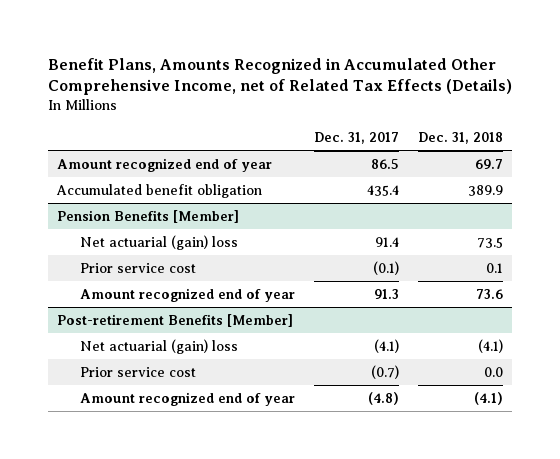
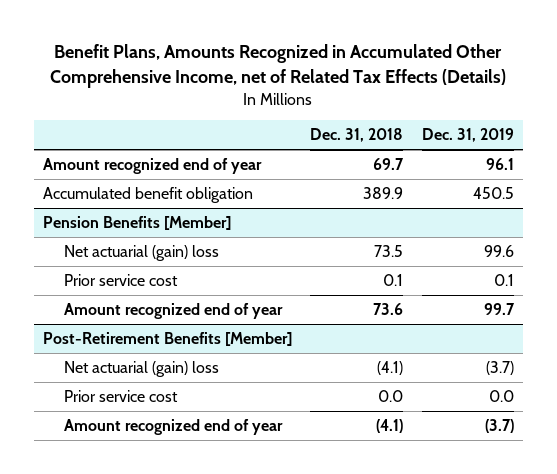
- | Dec. 31, 2017 | Dec. 31, 2018
+ | Dec. 31, 2018 | Dec. 31, 2019
- Post-retirement Benefits [Member]
+ Post-Retirement Benefits [Member]

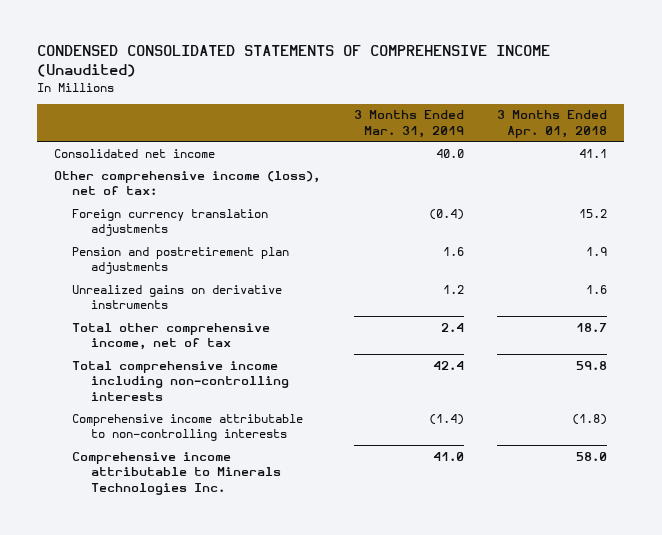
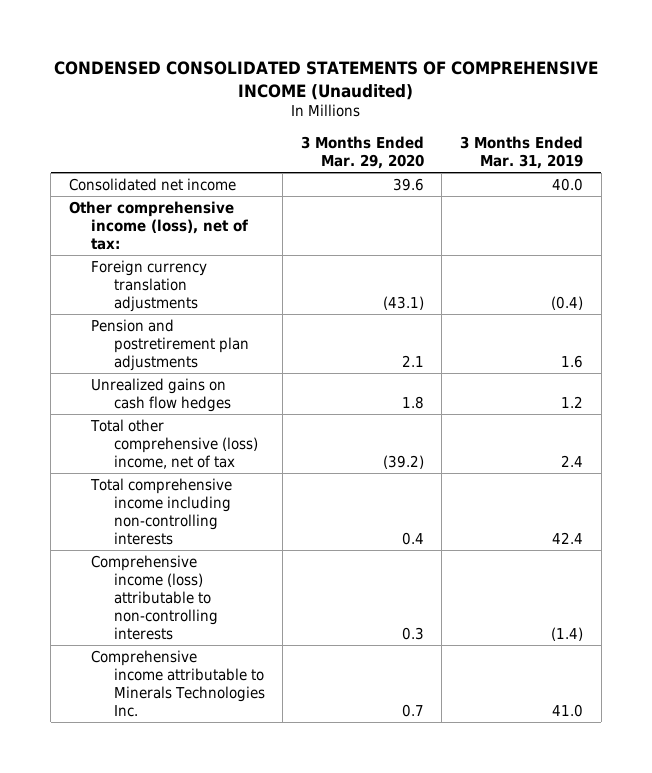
- | 3 Months Ended Mar. 31, 2019 | 3 Months Ended Apr. 01, 2018
+ | 3 Months Ended Mar. 29, 2020 | 3 Months Ended Mar. 31, 2019
- Unrealized gains on derivative instruments | 1.2 | 1.6
- Total other comprehensive income, net of tax | 2.4 | 18.7
+ Unrealized gains on cash flow hedges | 1.8 | 1.2
+ Total other comprehensive (loss) income, net of tax | (39.2) | 2.4
- Comprehensive income attributable to non-controlling interests | (1.4) | (1.8)
+ Comprehensive income (loss) attributable to non-controlling interests | 0.3 | (1.4)

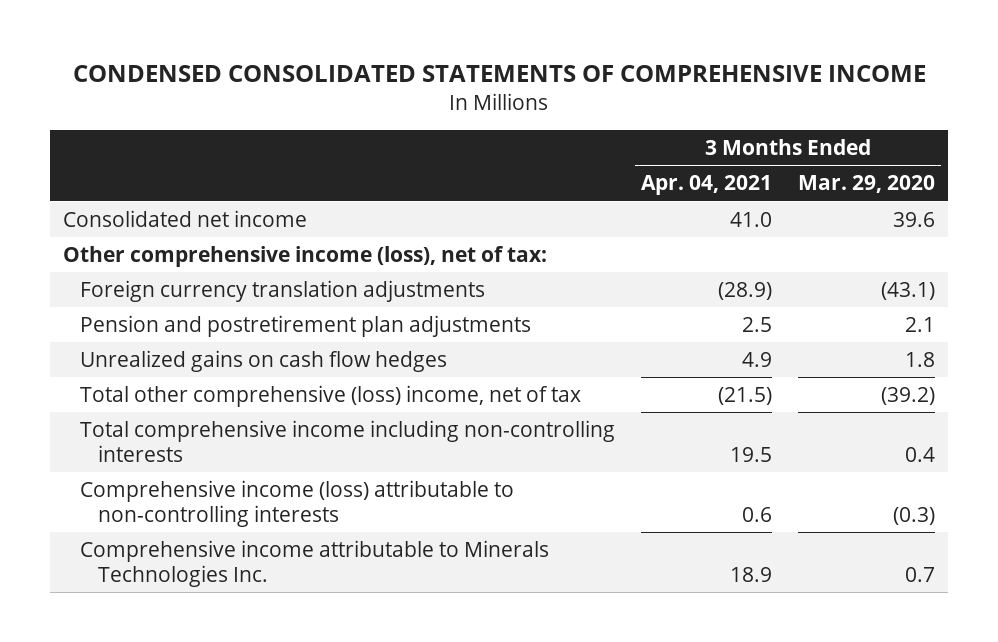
- CONDENSED CONSOLIDATED STATEMENTS OF COMPREHENSIVE INCOME (Unaudited)
+ CONDENSED CONSOLIDATED STATEMENTS OF COMPREHENSIVE INCOME
- | 3 Months Ended Mar. 29, 2020 | 3 Months Ended Mar. 31, 2019
+ | 3 Months Ended Apr. 04, 2021 | 3 Months Ended Mar. 29, 2020
- Comprehensive income (loss) attributable to non-controlling interests | 0.3 | (1.4)
+ Comprehensive income (loss) attributable to non-controlling interests | 0.6 | (0.3)

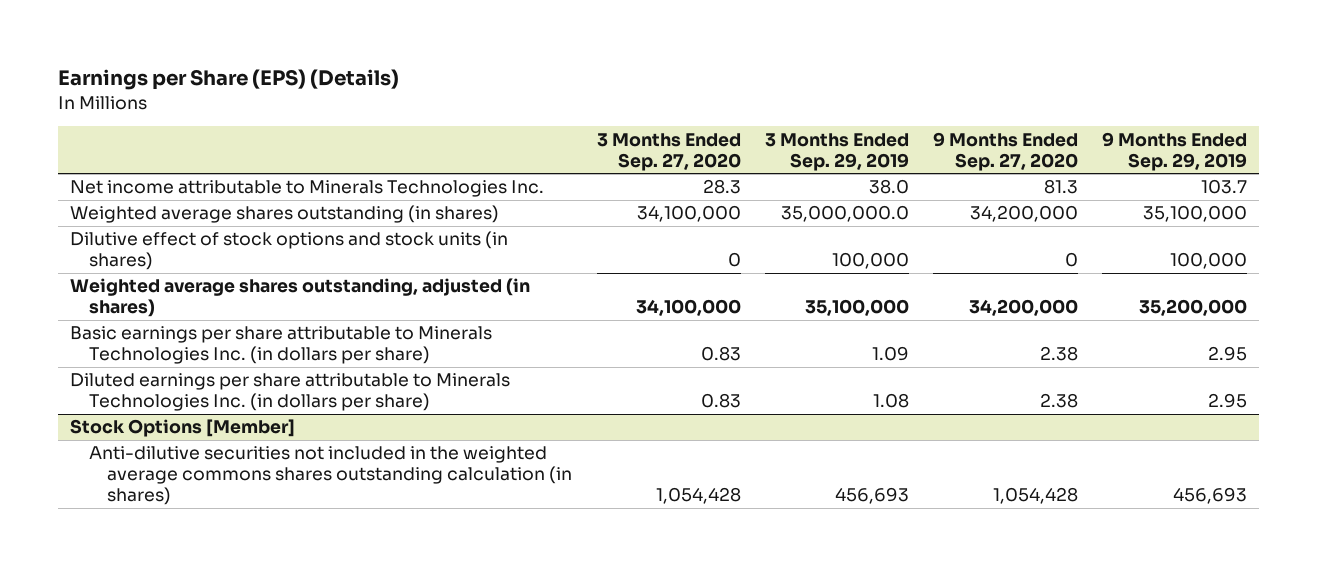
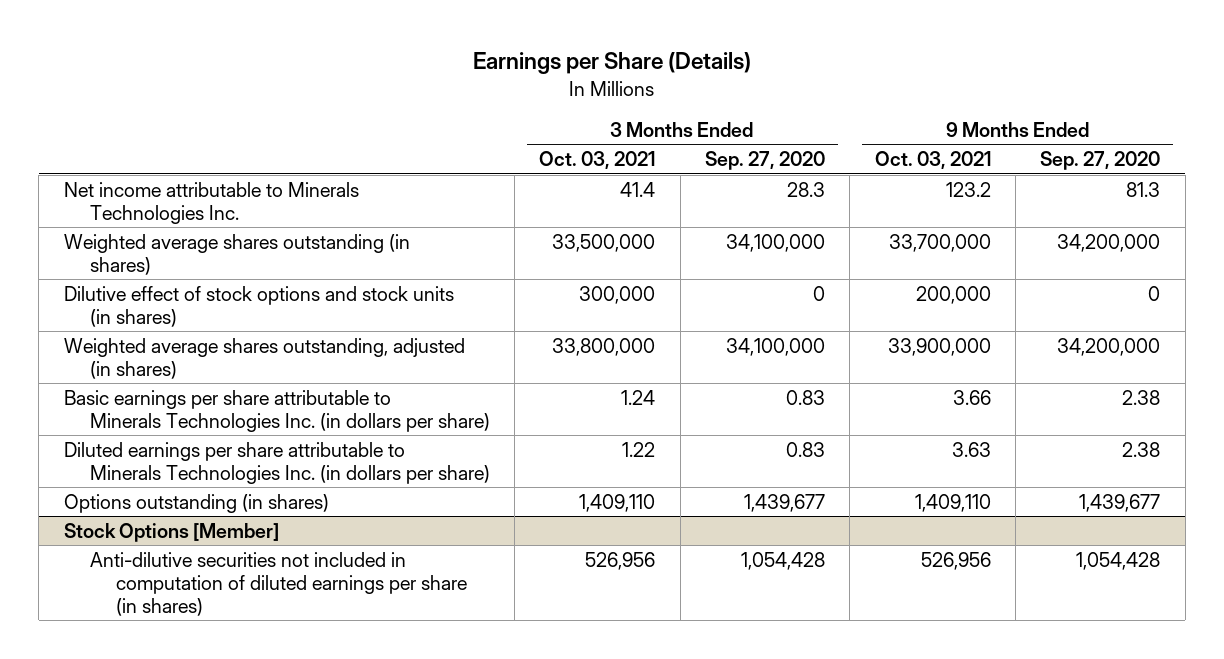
- Earnings per Share (EPS) (Details)
+ Earnings per Share (Details)
- | 3 Months Ended Sep. 27, 2020 | 3 Months Ended Sep. 29, 2019 | 9 Months Ended Sep. 27, 2020 | 9 Months Ended Sep. 29, 2019
+ | 3 Months Ended Oct. 03, 2021 | 3 Months Ended Sep. 27, 2020 | 9 Months Ended Oct. 03, 2021 | 9 Months Ended Sep. 27, 2020
+ Options outstanding (in shares) | 1,409,110 | 1,439,677 | 1,409,110 | 1,439,677
@ Stock Options [Member]
- Anti-dilutive securities not included in the weighted average commons shares outstanding calculation (in shares) | 1,054,428 | 456,693 | 1,054,428 | 456,693
+ Anti-dilutive securities not included in computation of diluted earnings per share (in shares) | 526,956 | 1,054,428 | 526,956 | 1,054,428

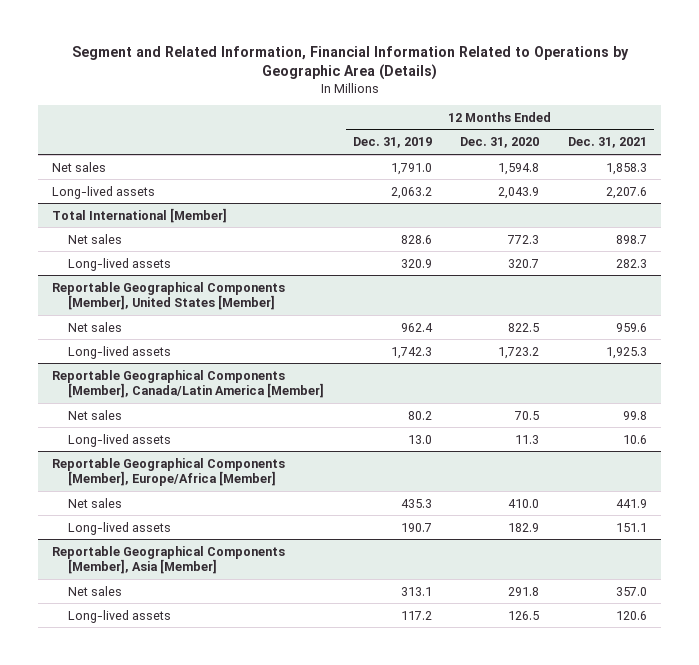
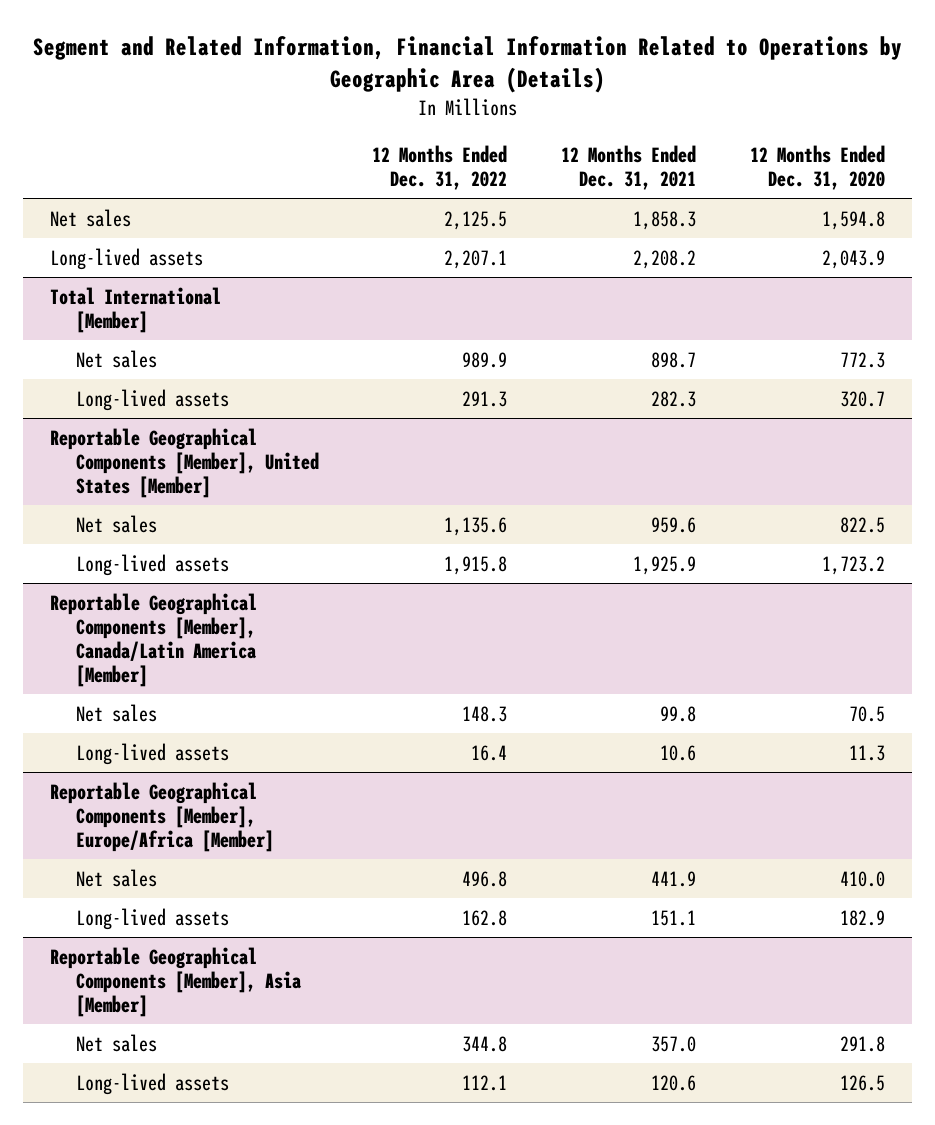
- | 12 Months Ended Dec. 31, 2019 | 12 Months Ended Dec. 31, 2020 | 12 Months Ended Dec. 31, 2021
+ | 12 Months Ended Dec. 31, 2022 | 12 Months Ended Dec. 31, 2021 | 12 Months Ended Dec. 31, 2020
- Long-lived assets | 2,063.2 | 2,043.9 | 2,207.6
+ Long-lived assets | 2,207.1 | 2,208.2 | 2,043.9
@ Reportable Geographical Components [Member], United States [Member]
- Long-lived assets | 1,742.3 | 1,723.2 | 1,925.3
+ Long-lived assets | 1,915.8 | 1,925.9 | 1,723.2

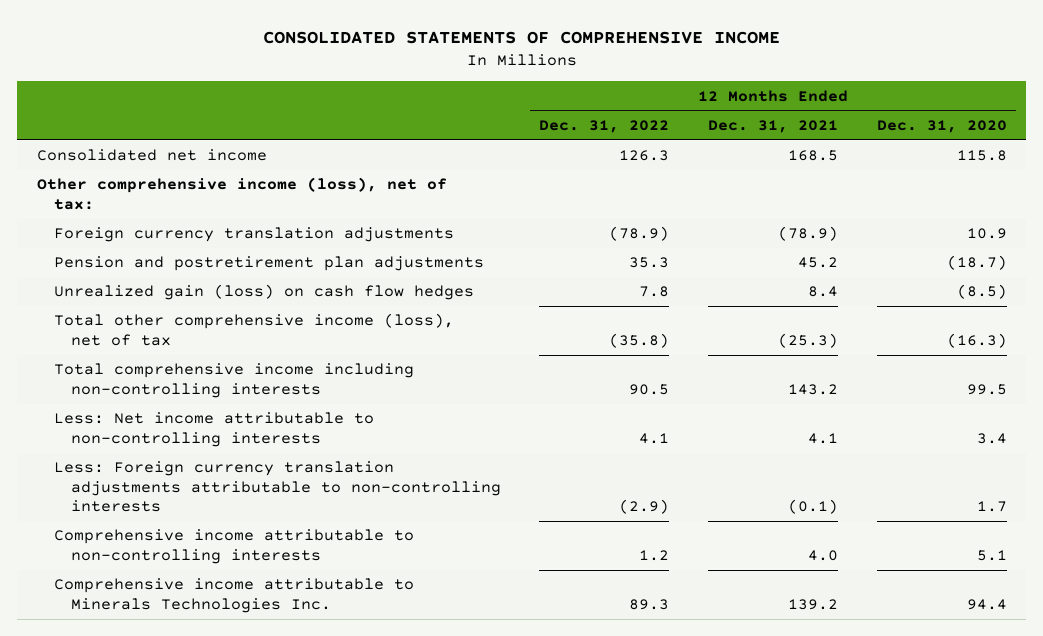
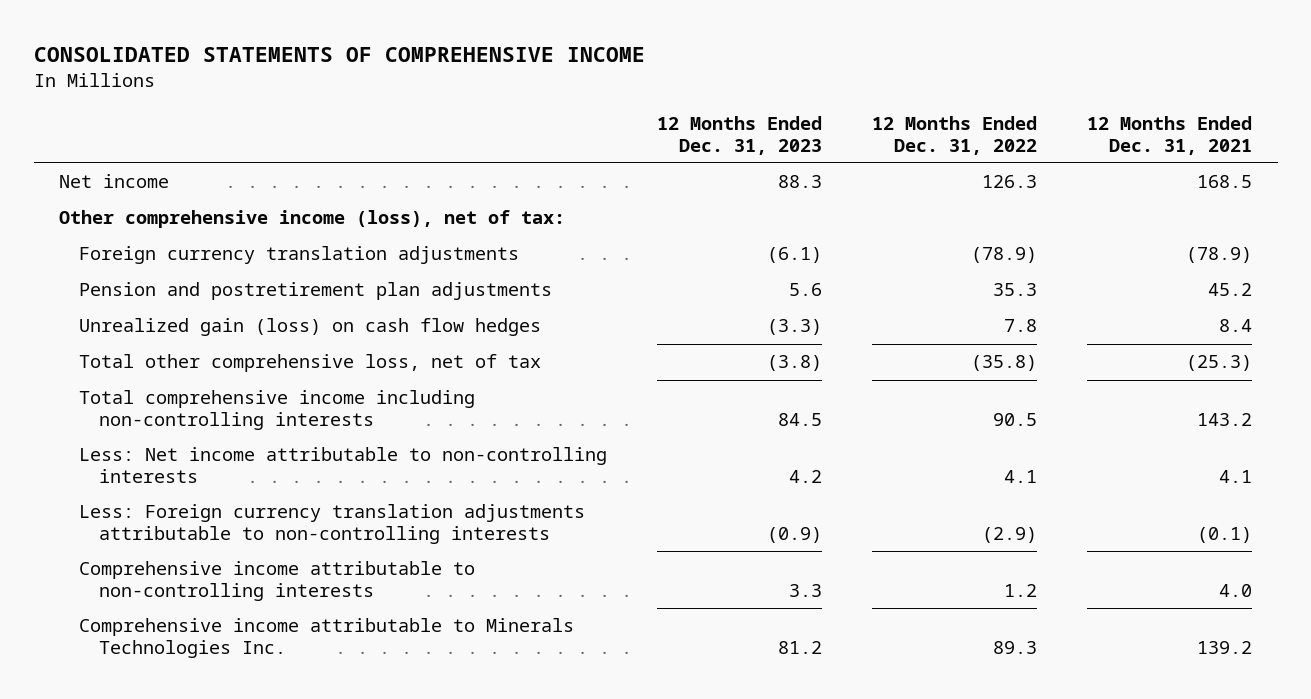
- | 12 Months Ended Dec. 31, 2022 | 12 Months Ended Dec. 31, 2021 | 12 Months Ended Dec. 31, 2020
+ | 12 Months Ended Dec. 31, 2023 | 12 Months Ended Dec. 31, 2022 | 12 Months Ended Dec. 31, 2021
- Consolidated net income | 126.3 | 168.5 | 115.8
+ Net income | 88.3 | 126.3 | 168.5
- Total other comprehensive income (loss), net of tax | (35.8) | (25.3) | (16.3)
+ Total other comprehensive loss, net of tax | (3.8) | (35.8) | (25.3)

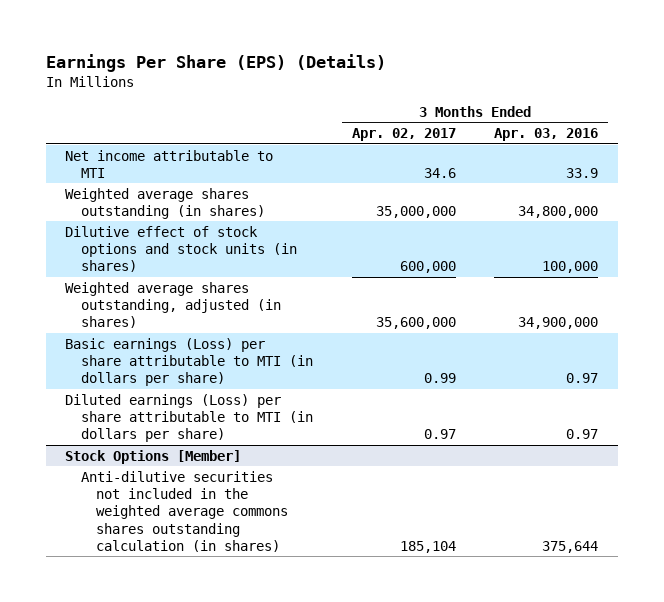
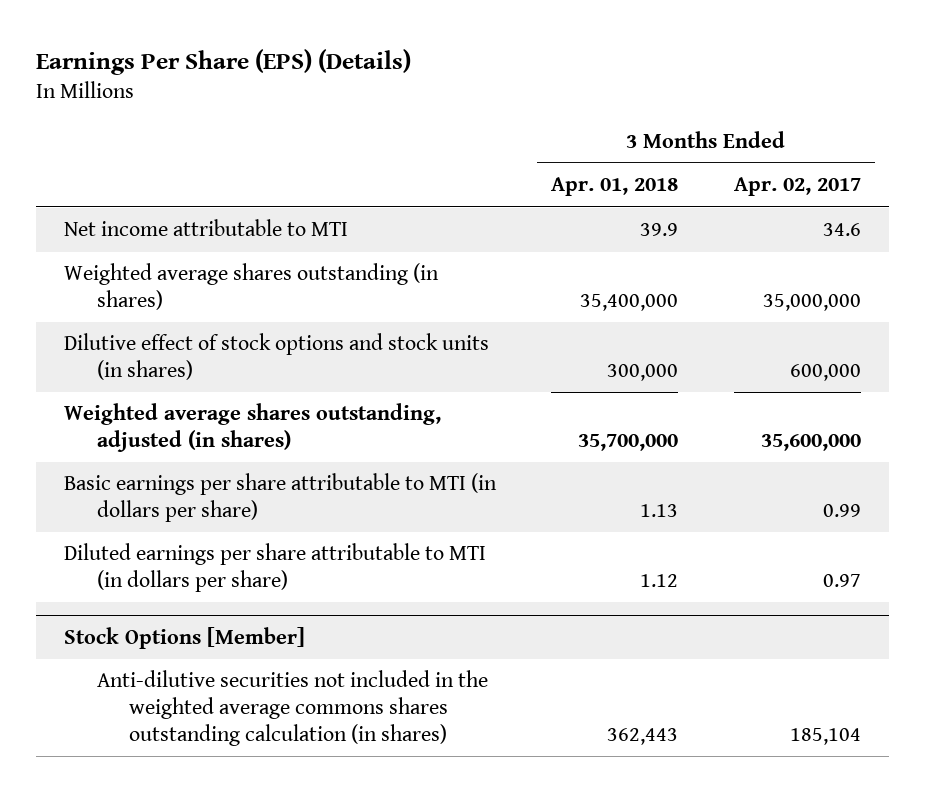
- | 3 Months Ended Apr. 02, 2017 | 3 Months Ended Apr. 03, 2016
+ | 3 Months Ended Apr. 01, 2018 | 3 Months Ended Apr. 02, 2017
- Basic earnings (Loss) per share attributable to MTI (in dollars per share) | 0.99 | 0.97
- Diluted earnings (Loss) per share attributable to MTI (in dollars per share) | 0.97 | 0.97
+ Basic earnings per share attributable to MTI (in dollars per share) | 1.13 | 0.99
+ Diluted earnings per share attributable to MTI (in dollars per share) | 1.12 | 0.97

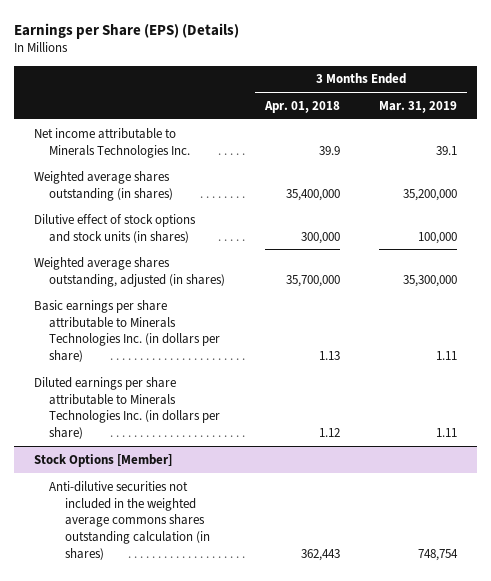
- Earnings Per Share (EPS) (Details)
+ Earnings per Share (EPS) (Details)
- | 3 Months Ended Apr. 01, 2018 | 3 Months Ended Apr. 02, 2017
+ | 3 Months Ended Apr. 01, 2018 | 3 Months Ended Mar. 31, 2019
- Net income attributable to MTI | 39.9 | 34.6
+ Net income attributable to Minerals Technologies Inc. | 39.9 | 39.1
- Basic earnings per share attributable to MTI (in dollars per share) | 1.13 | 0.99
- Diluted earnings per share attributable to MTI (in dollars per share) | 1.12 | 0.97
+ Basic earnings per share attributable to Minerals Technologies Inc. (in dollars per share) | 1.13 | 1.11
+ Diluted earnings per share attributable to Minerals Technologies Inc. (in dollars per share) | 1.12 | 1.11

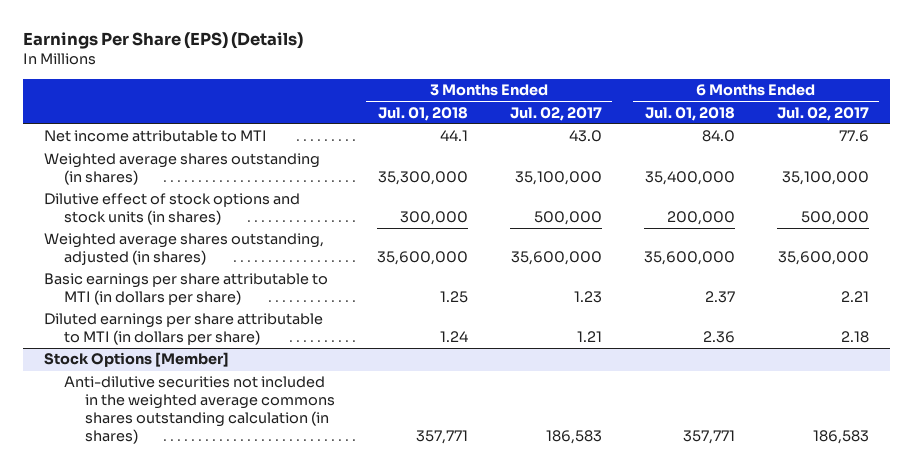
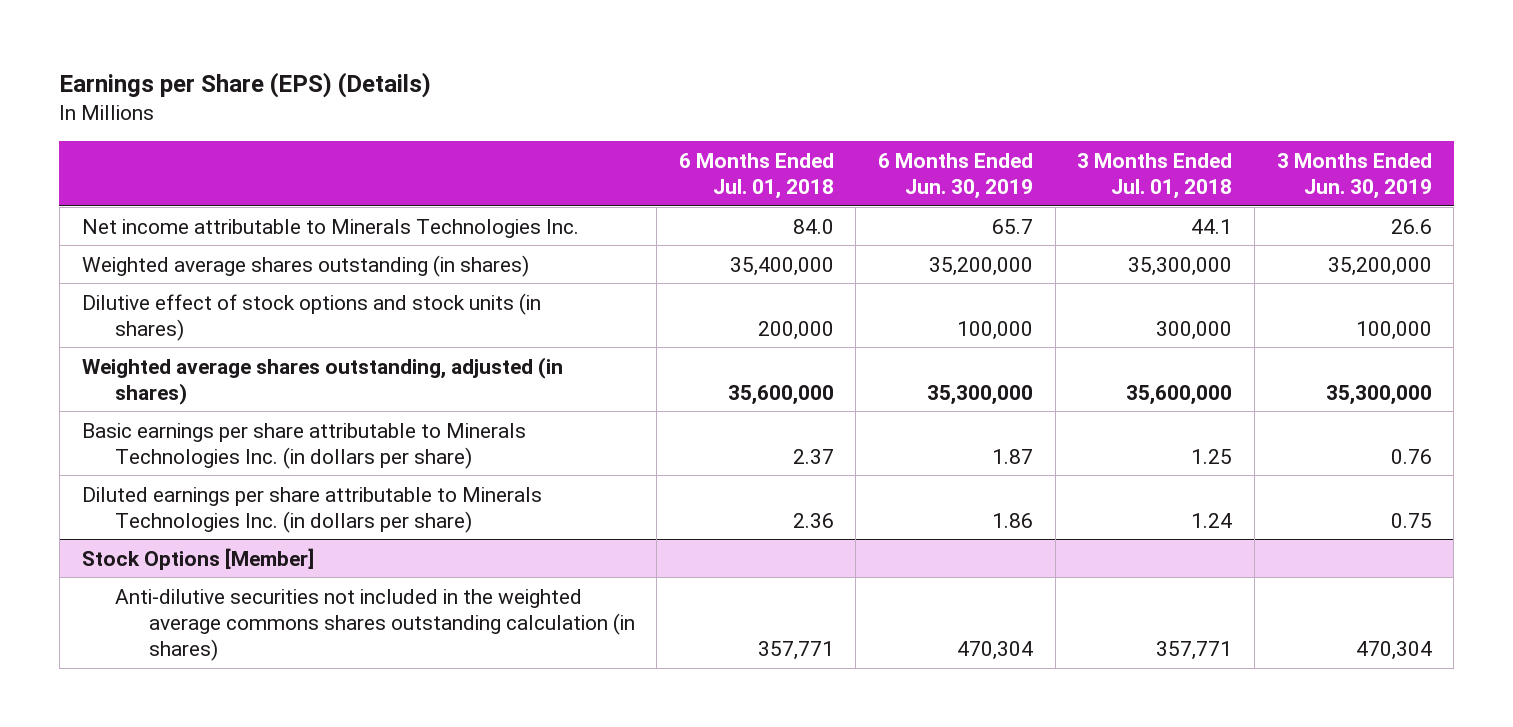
- Earnings Per Share (EPS) (Details)
+ Earnings per Share (EPS) (Details)
- | 3 Months Ended Jul. 01, 2018 | 3 Months Ended Jul. 02, 2017 | 6 Months Ended Jul. 01, 2018 | 6 Months Ended Jul. 02, 2017
+ | 6 Months Ended Jul. 01, 2018 | 6 Months Ended Jun. 30, 2019 | 3 Months Ended Jul. 01, 2018 | 3 Months Ended Jun. 30, 2019
- Net income attributable to MTI | 44.1 | 43.0 | 84.0 | 77.6
+ Net income attributable to Minerals Technologies Inc. | 84.0 | 65.7 | 44.1 | 26.6
- Basic earnings per share attributable to MTI (in dollars per share) | 1.25 | 1.23 | 2.37 | 2.21
- Diluted earnings per share attributable to MTI (in dollars per share) | 1.24 | 1.21 | 2.36 | 2.18
+ Basic earnings per share attributable to Minerals Technologies Inc. (in dollars per share) | 2.37 | 1.87 | 1.25 | 0.76
+ Diluted earnings per share attributable to Minerals Technologies Inc. (in dollars per share) | 2.36 | 1.86 | 1.24 | 0.75

